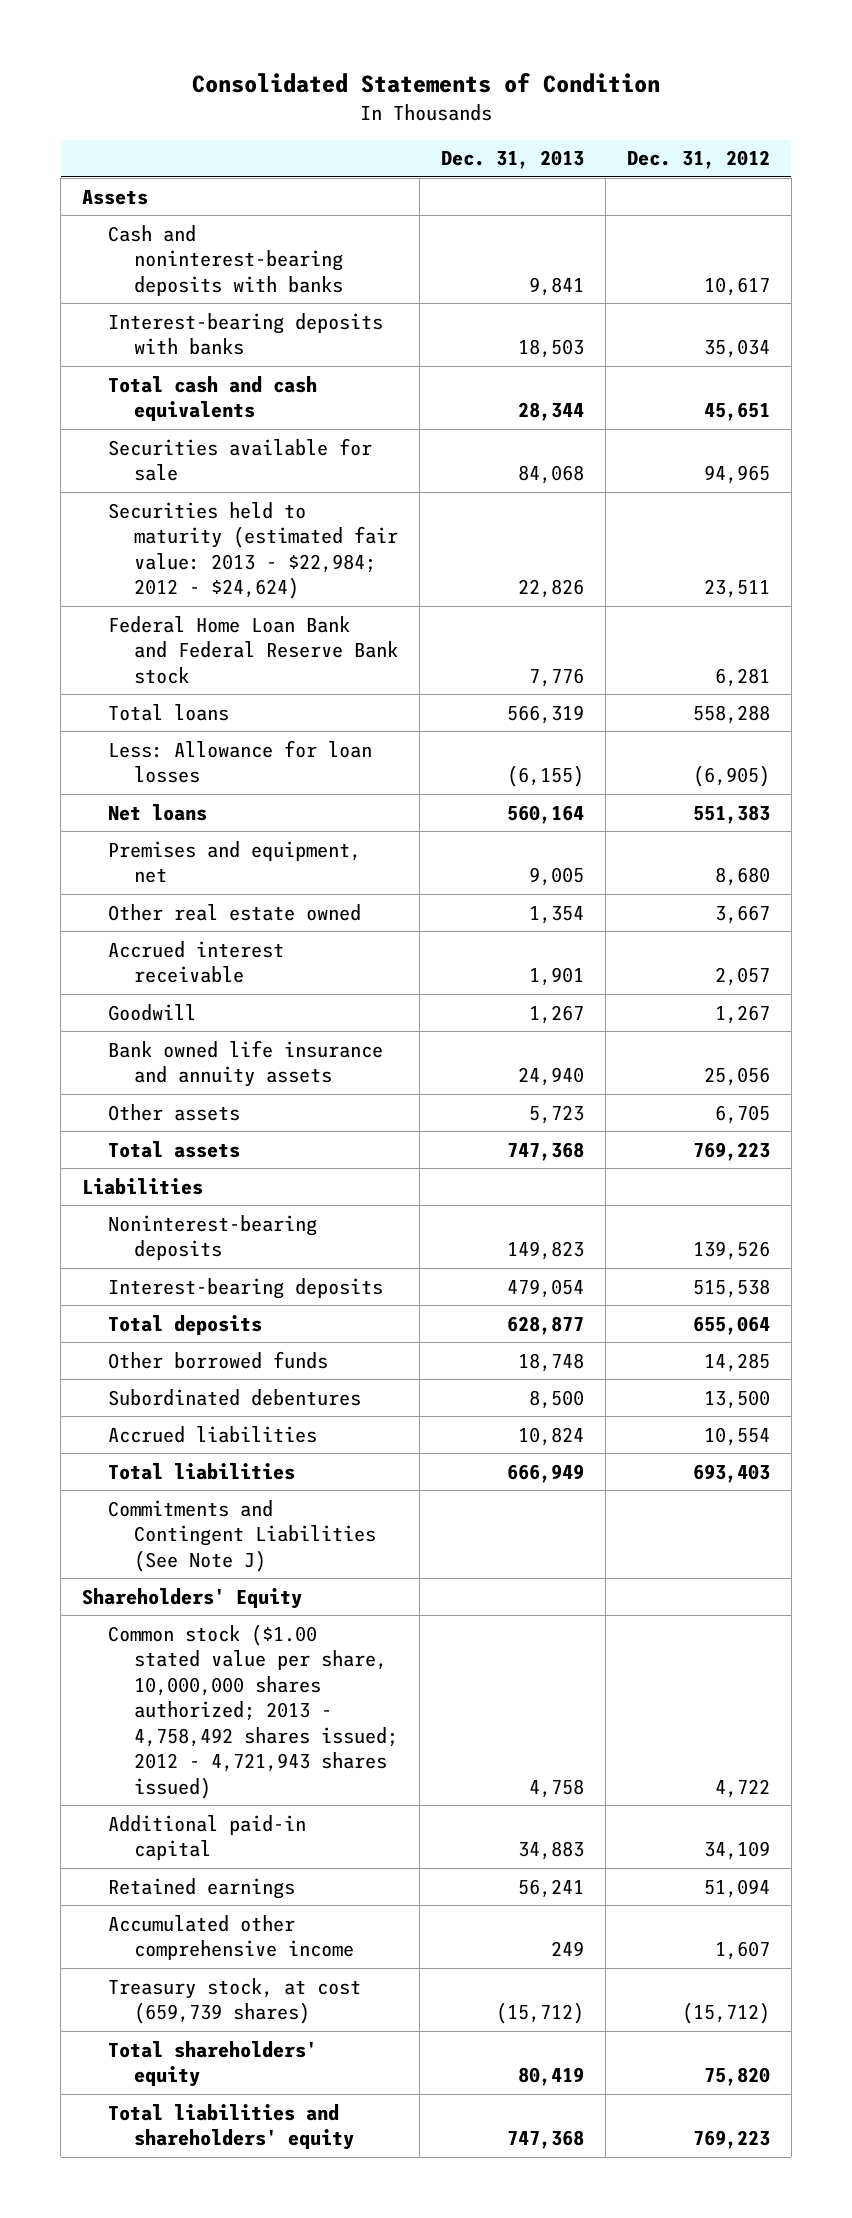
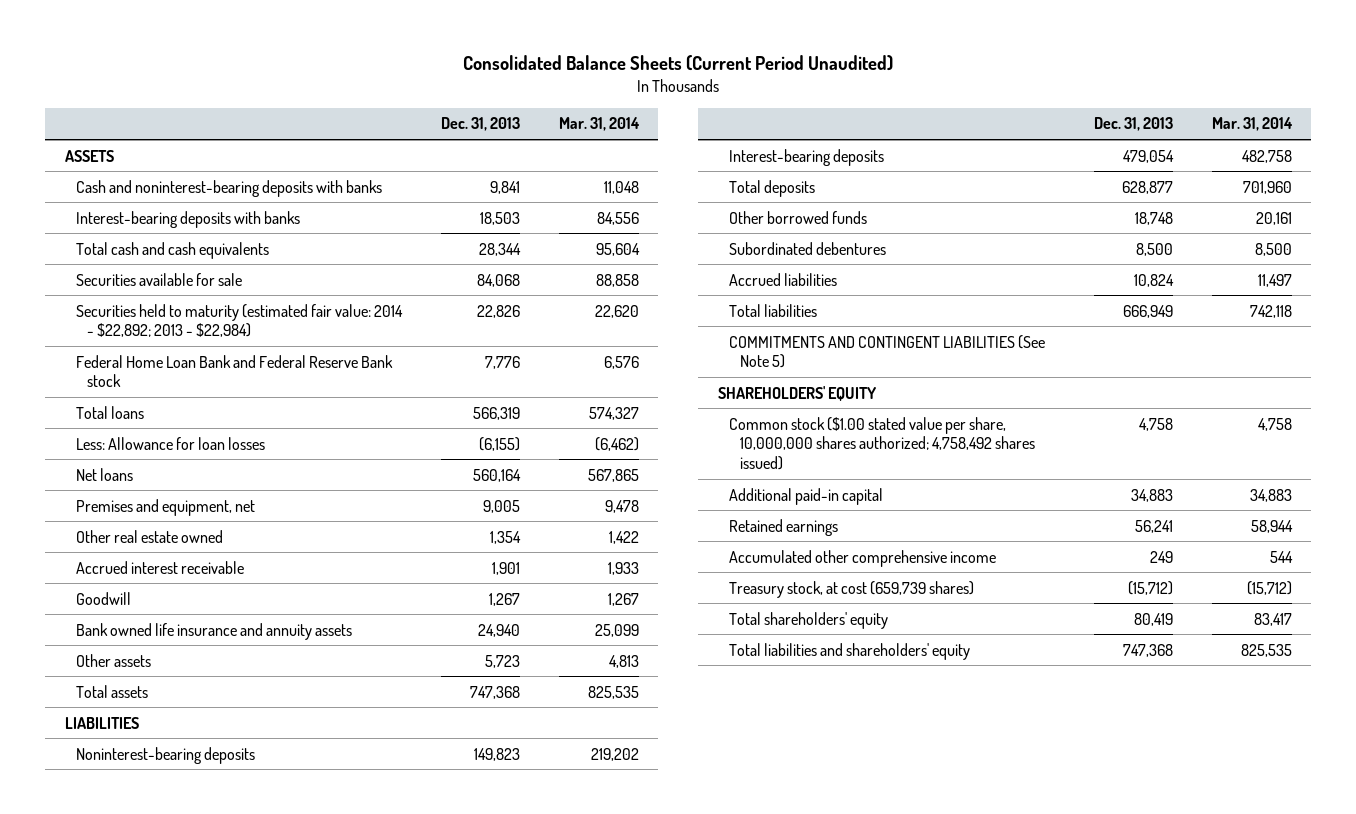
- Consolidated Statements of Condition
+ Consolidated Balance Sheets (Current Period Unaudited)
- | Dec. 31, 2013 | Dec. 31, 2012
+ | Dec. 31, 2013 | Mar. 31, 2014
- Assets
+ ASSETS
- Securities held to maturity (estimated fair value: 2013 - $22,984; 2012 - $24,624) | 22,826 | 23,511
+ Securities held to maturity (estimated fair value: 2014 - $22,892; 2013 - $22,984) | 22,826 | 22,620
- Liabilities
+ LIABILITIES
- Commitments and Contingent Liabilities (See Note J)
- Shareholders' Equity
- Common stock ($1.00 stated value per share, 10,000,000 shares authorized; 2013 - 4,758,492 shares issued; 2012 - 4,721,943 shares issued) | 4,758 | 4,722
+ COMMITMENTS AND CONTINGENT LIABILITIES (See Note 5)
+ SHAREHOLDERS' EQUITY
+ Common stock ($1.00 stated value per share, 10,000,000 shares authorized; 4,758,492 shares issued) | 4,758 | 4,758

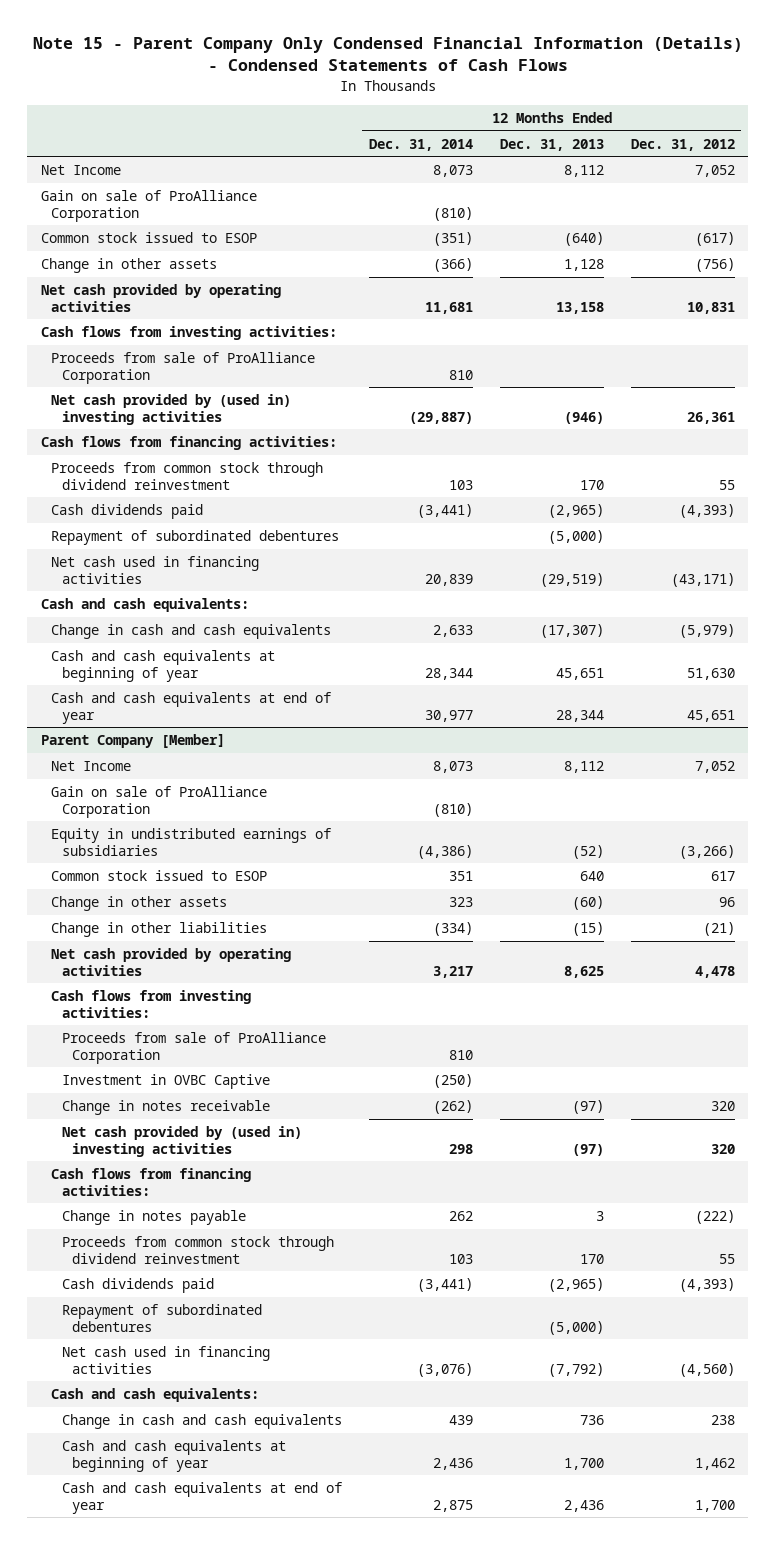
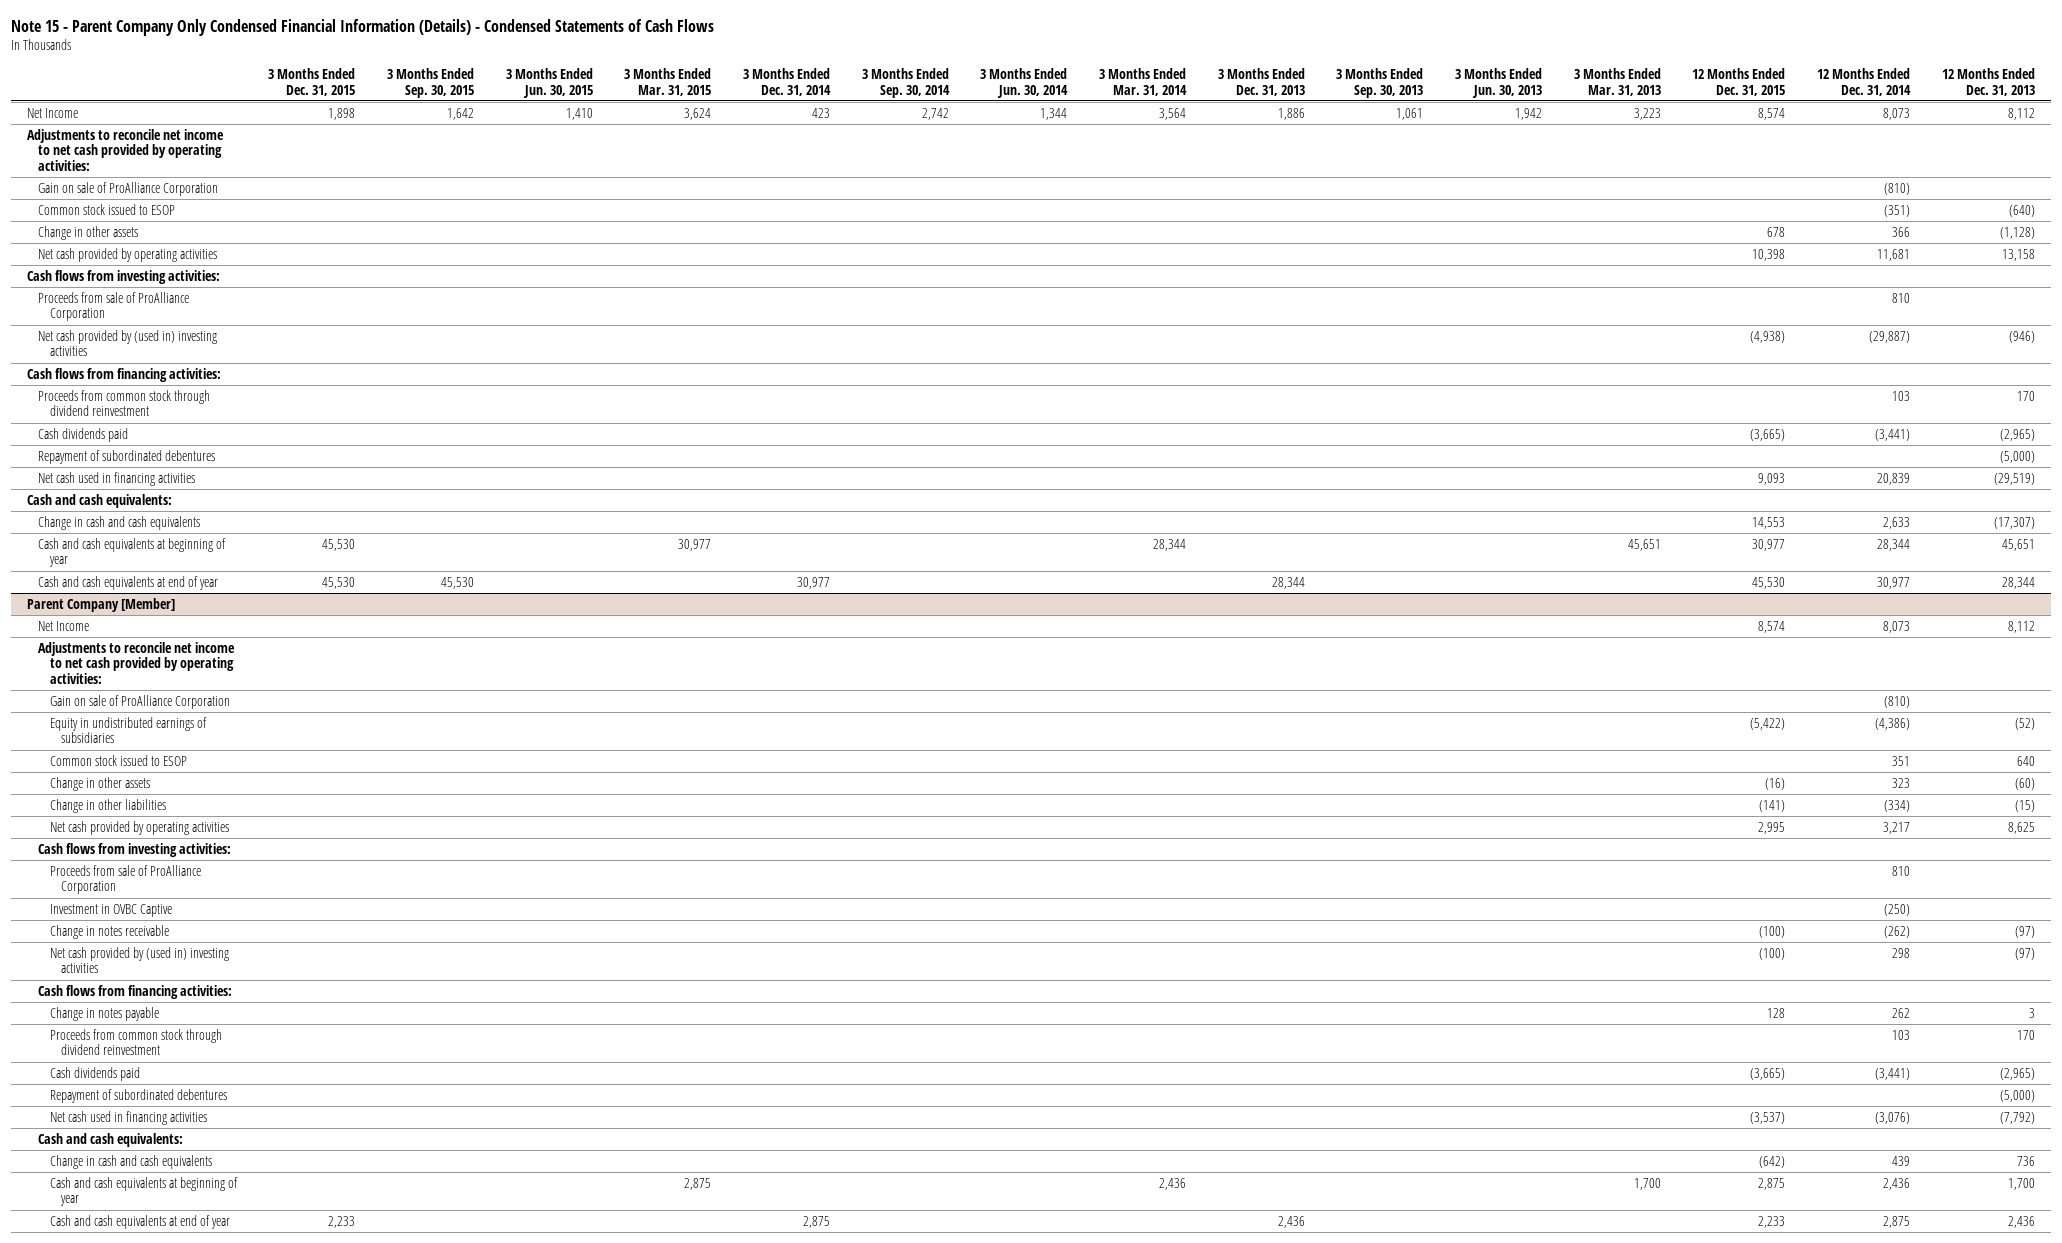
- | 12 Months Ended Dec. 31, 2014 | 12 Months Ended Dec. 31, 2013 | 12 Months Ended Dec. 31, 2012
+ | 3 Months Ended Dec. 31, 2015 | 3 Months Ended Sep. 30, 2015 | 3 Months Ended Jun. 30, 2015 | 3 Months Ended Mar. 31, 2015 | 3 Months Ended Dec. 31, 2014 | 3 Months Ended Sep. 30, 2014 | 3 Months Ended Jun. 30, 2014 | 3 Months Ended Mar. 31, 2014 | 3 Months Ended Dec. 31, 2013 | 3 Months Ended Sep. 30, 2013 | 3 Months Ended Jun. 30, 2013 | 3 Months Ended Mar. 31, 2013 | 12 Months Ended Dec. 31, 2015 | 12 Months Ended Dec. 31, 2014 | 12 Months Ended Dec. 31, 2013
+ Adjustments to reconcile net income to net cash provided by operating activities:
- Change in other assets | (366) | 1,128 | (756)
+ Change in other assets | | | | | | | | | | | | | 678 | 366 | (1,128)
@ Parent Company [Member]
+ Adjustments to reconcile net income to net cash provided by operating activities:

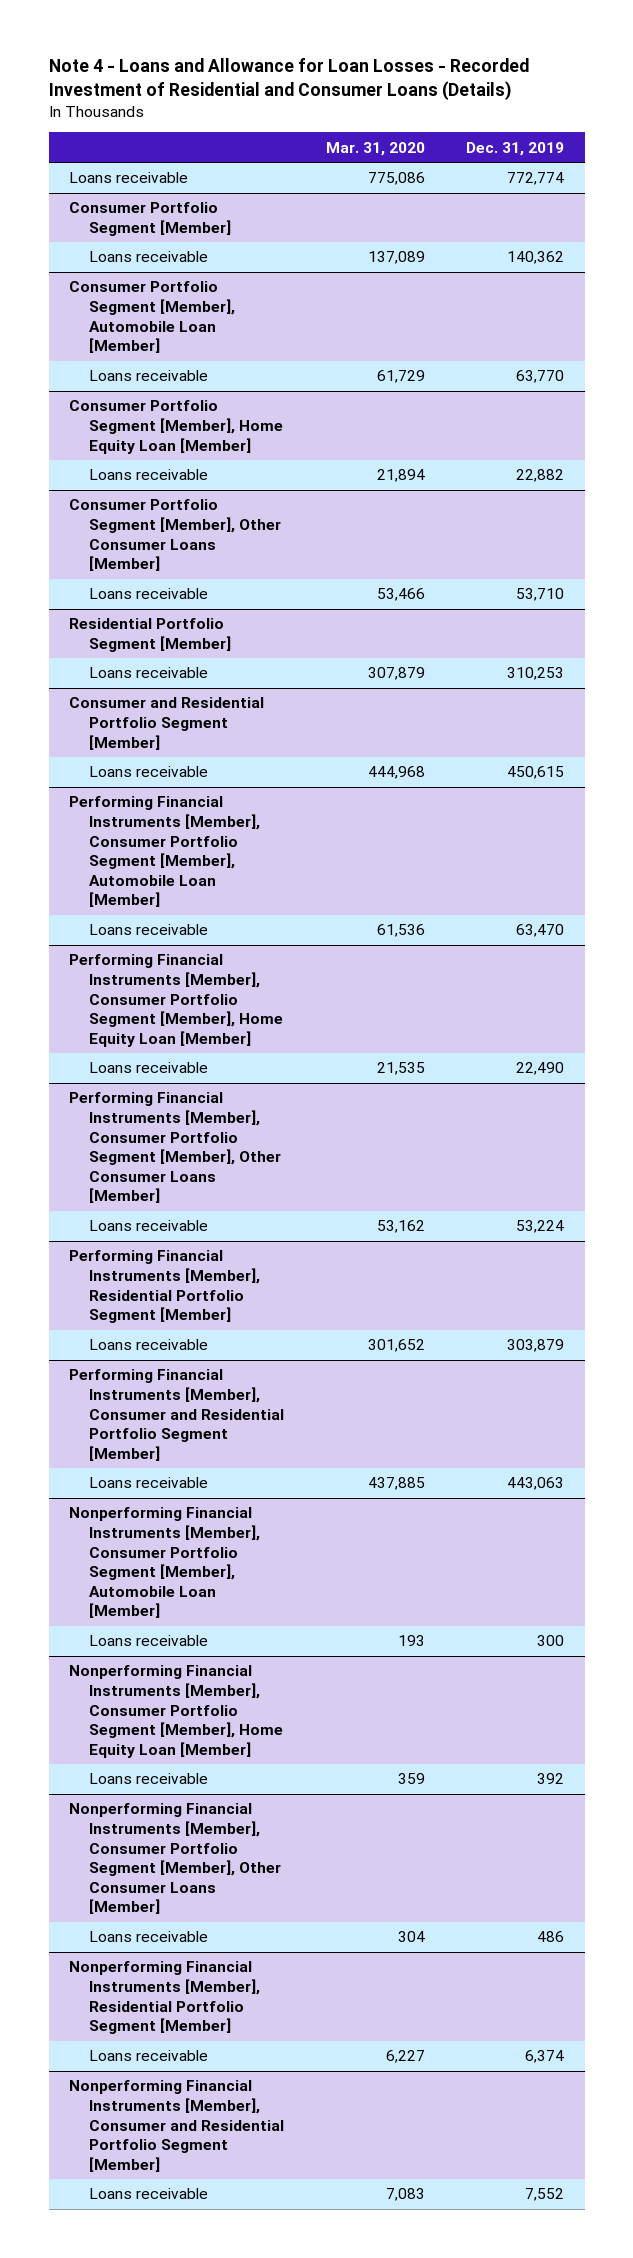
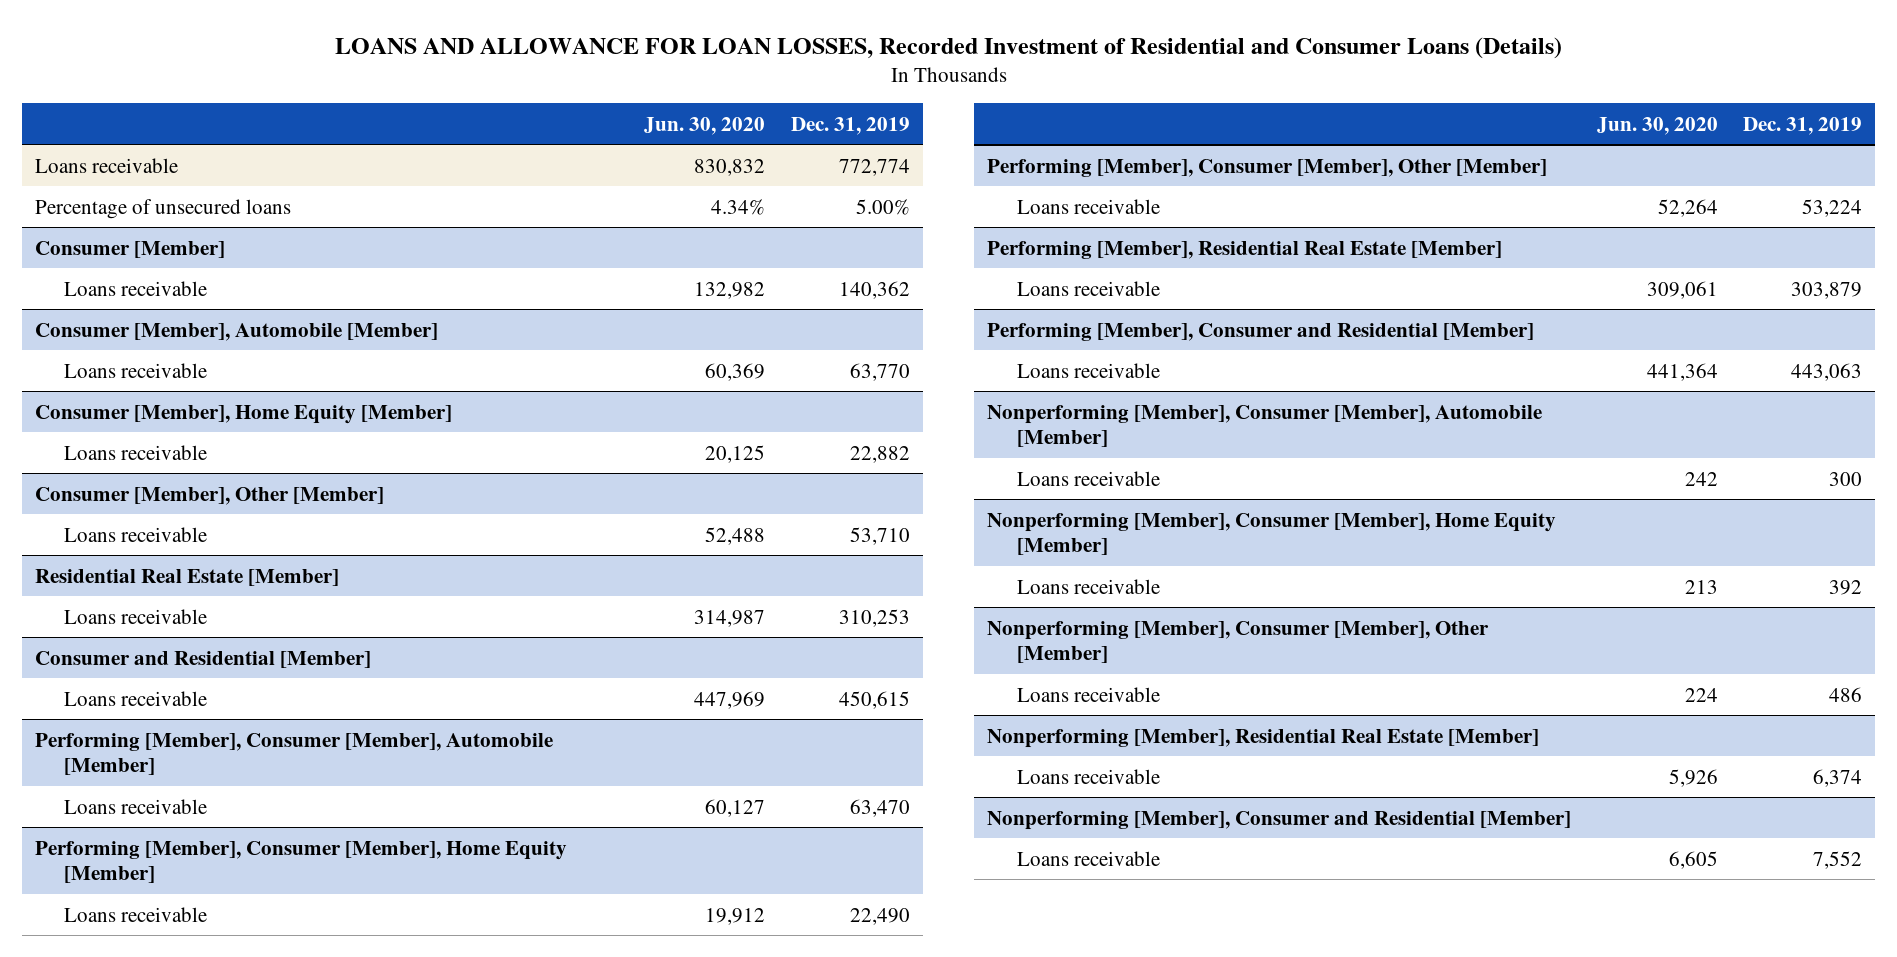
- Note 4 - Loans and Allowance for Loan Losses - Recorded Investment of Residential and Consumer Loans (Details)
+ LOANS AND ALLOWANCE FOR LOAN LOSSES, Recorded Investment of Residential and Consumer Loans (Details)
- | Mar. 31, 2020 | Dec. 31, 2019
+ | Jun. 30, 2020 | Dec. 31, 2019
- Consumer Portfolio Segment [Member]
+ Percentage of unsecured loans | 4.34% | 5.00%
+ Consumer [Member]
- Consumer Portfolio Segment [Member], Automobile Loan [Member]
+ Consumer [Member], Automobile [Member]
- Consumer Portfolio Segment [Member], Home Equity Loan [Member]
+ Consumer [Member], Home Equity [Member]
- Consumer Portfolio Segment [Member], Other Consumer Loans [Member]
+ Consumer [Member], Other [Member]
- Residential Portfolio Segment [Member]
+ Residential Real Estate [Member]
- Consumer and Residential Portfolio Segment [Member]
+ Consumer and Residential [Member]
- Performing Financial Instruments [Member], Consumer Portfolio Segment [Member], Automobile Loan [Member]
+ Performing [Member], Consumer [Member], Automobile [Member]
- Performing Financial Instruments [Member], Consumer Portfolio Segment [Member], Home Equity Loan [Member]
+ Performing [Member], Consumer [Member], Home Equity [Member]
- Performing Financial Instruments [Member], Consumer Portfolio Segment [Member], Other Consumer Loans [Member]
+ Performing [Member], Consumer [Member], Other [Member]
- Performing Financial Instruments [Member], Residential Portfolio Segment [Member]
+ Performing [Member], Residential Real Estate [Member]
- Performing Financial Instruments [Member], Consumer and Residential Portfolio Segment [Member]
+ Performing [Member], Consumer and Residential [Member]
- Nonperforming Financial Instruments [Member], Consumer Portfolio Segment [Member], Automobile Loan [Member]
+ Nonperforming [Member], Consumer [Member], Automobile [Member]
- Nonperforming Financial Instruments [Member], Consumer Portfolio Segment [Member], Home Equity Loan [Member]
+ Nonperforming [Member], Consumer [Member], Home Equity [Member]
- Nonperforming Financial Instruments [Member], Consumer Portfolio Segment [Member], Other Consumer Loans [Member]
+ Nonperforming [Member], Consumer [Member], Other [Member]
- Nonperforming Financial Instruments [Member], Residential Portfolio Segment [Member]
+ Nonperforming [Member], Residential Real Estate [Member]
- Nonperforming Financial Instruments [Member], Consumer and Residential Portfolio Segment [Member]
+ Nonperforming [Member], Consumer and Residential [Member]

